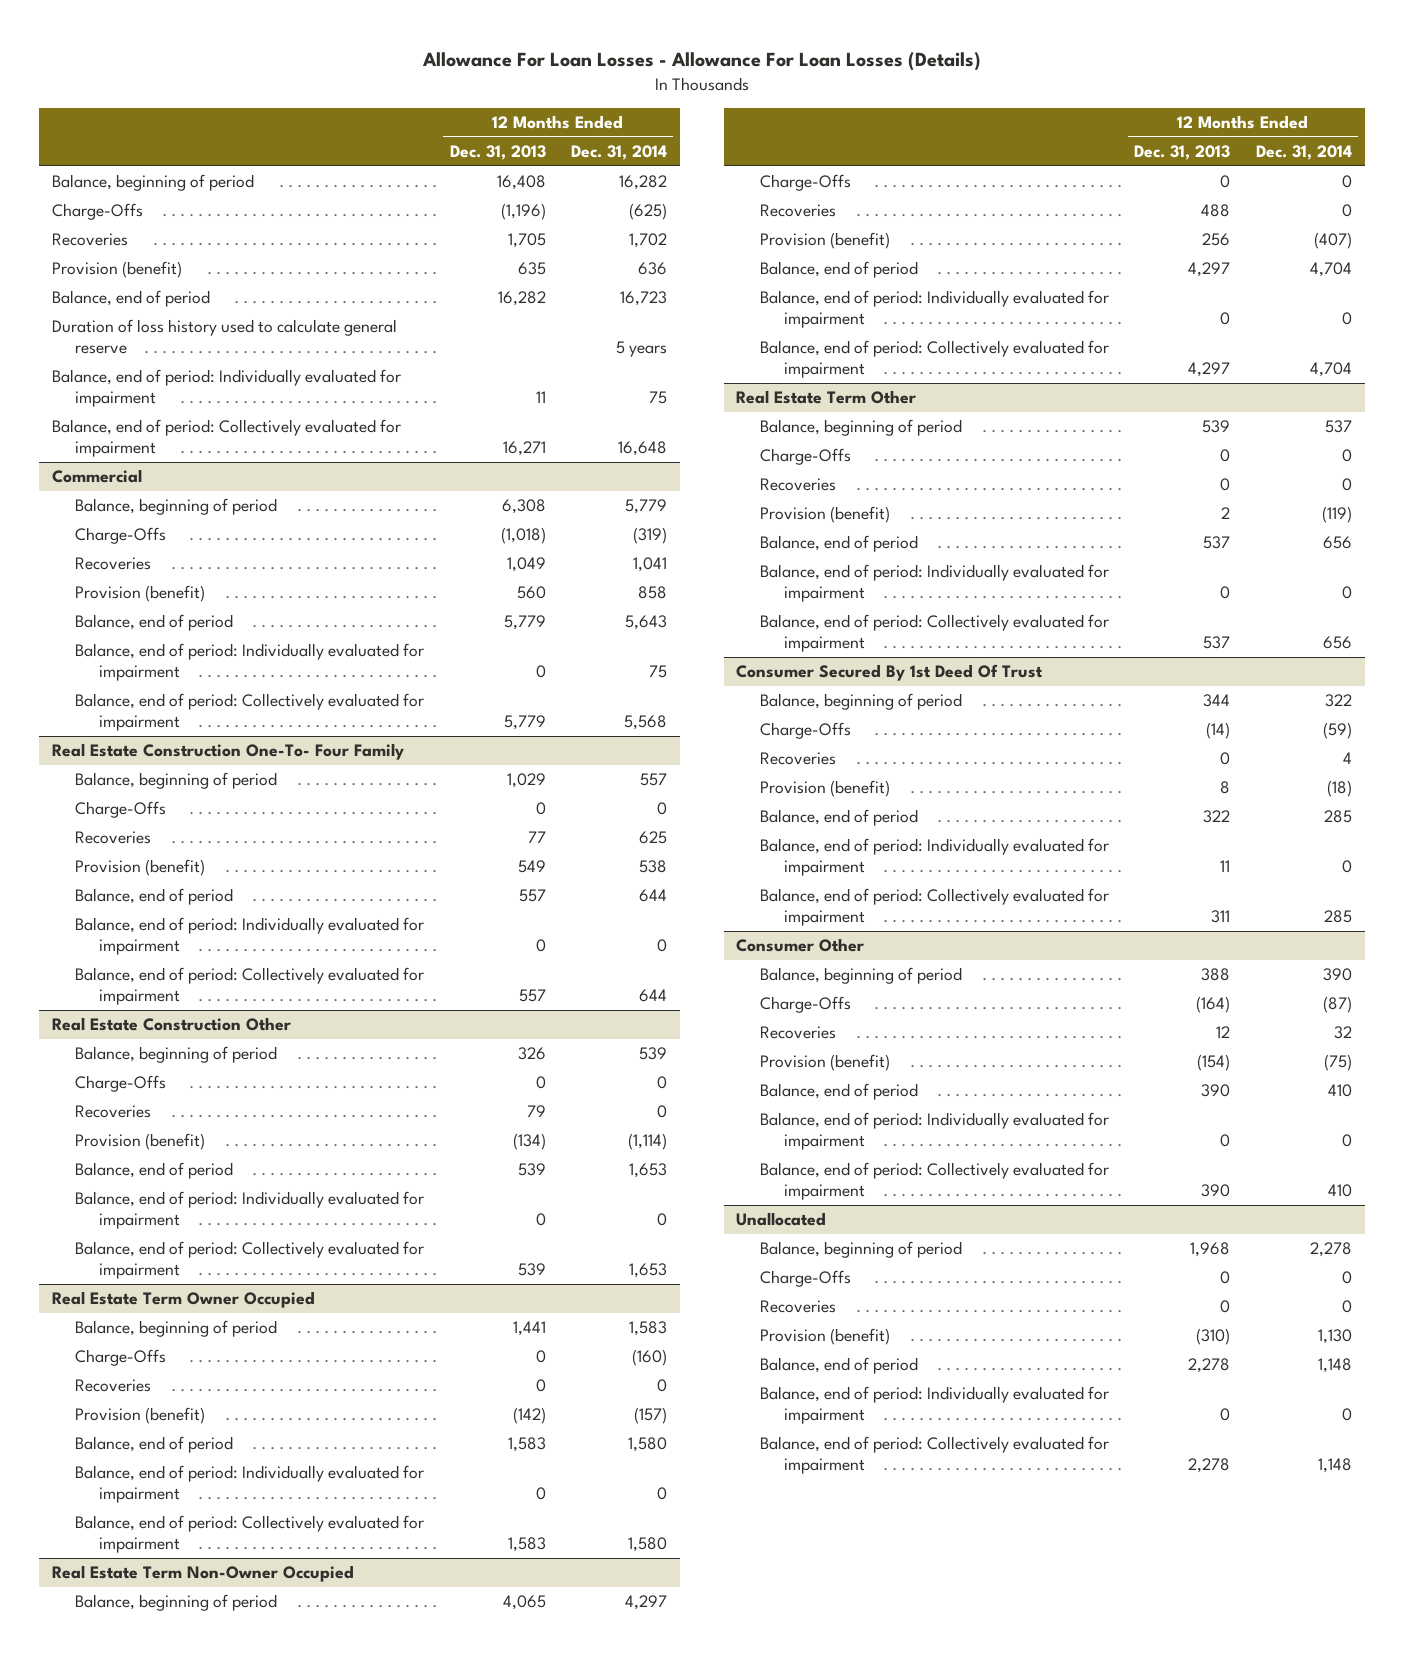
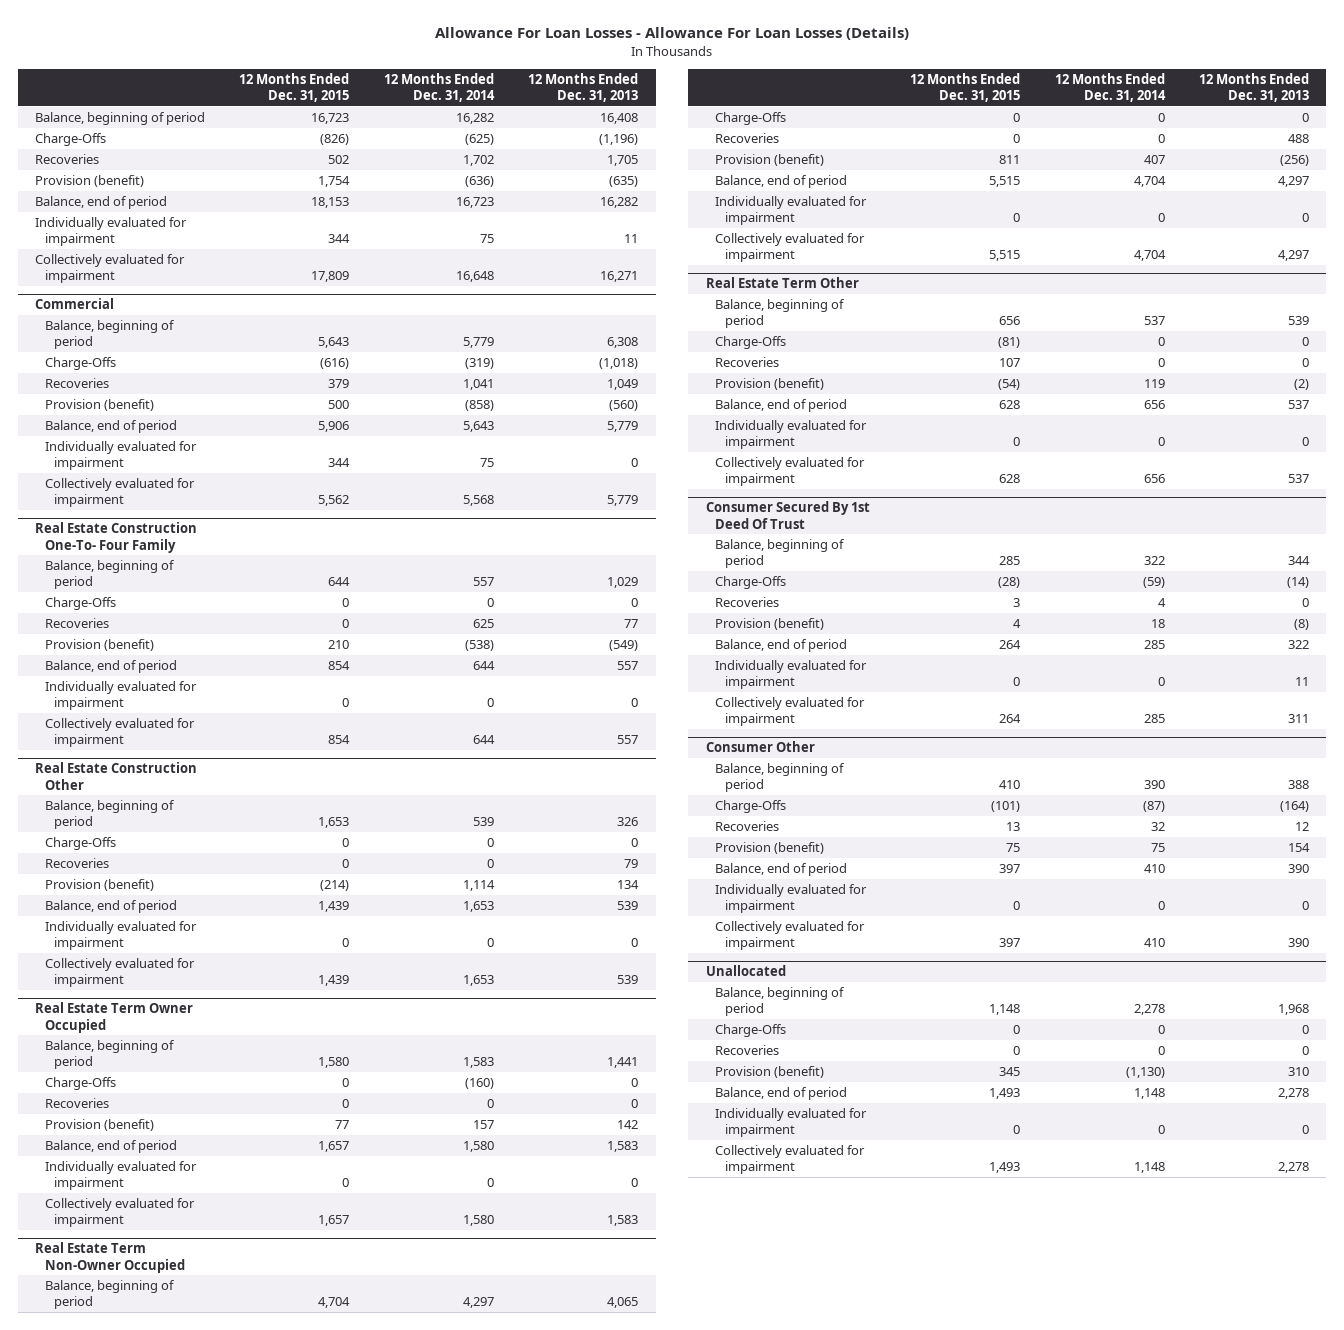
- | 12 Months Ended Dec. 31, 2013 | 12 Months Ended Dec. 31, 2014
+ | 12 Months Ended Dec. 31, 2015 | 12 Months Ended Dec. 31, 2014 | 12 Months Ended Dec. 31, 2013
- Provision (benefit) | 635 | 636
+ Provision (benefit) | 1,754 | (636) | (635)
- Duration of loss history used to calculate general reserve | | 5 years
- Balance, end of period: Individually evaluated for impairment | 11 | 75
- Balance, end of period: Collectively evaluated for impairment | 16,271 | 16,648
+ Individually evaluated for impairment | 344 | 75 | 11
+ Collectively evaluated for impairment | 17,809 | 16,648 | 16,271
@ Commercial
- Provision (benefit) | 560 | 858
+ Provision (benefit) | 500 | (858) | (560)
- Balance, end of period: Individually evaluated for impairment | 0 | 75
- Balance, end of period: Collectively evaluated for impairment | 5,779 | 5,568
+ Individually evaluated for impairment | 344 | 75 | 0
+ Collectively evaluated for impairment | 5,562 | 5,568 | 5,779
@ Real Estate Construction One-To- Four Family
- Provision (benefit) | 549 | 538
+ Provision (benefit) | 210 | (538) | (549)
- Balance, end of period: Individually evaluated for impairment | 0 | 0
- Balance, end of period: Collectively evaluated for impairment | 557 | 644
+ Individually evaluated for impairment | 0 | 0 | 0
+ Collectively evaluated for impairment | 854 | 644 | 557
@ Real Estate Construction Other
- Provision (benefit) | (134) | (1,114)
+ Provision (benefit) | (214) | 1,114 | 134
- Balance, end of period: Individually evaluated for impairment | 0 | 0
- Balance, end of period: Collectively evaluated for impairment | 539 | 1,653
+ Individually evaluated for impairment | 0 | 0 | 0
+ Collectively evaluated for impairment | 1,439 | 1,653 | 539
@ Real Estate Term Owner Occupied
- Provision (benefit) | (142) | (157)
+ Provision (benefit) | 77 | 157 | 142
- Balance, end of period: Individually evaluated for impairment | 0 | 0
- Balance, end of period: Collectively evaluated for impairment | 1,583 | 1,580
+ Individually evaluated for impairment | 0 | 0 | 0
+ Collectively evaluated for impairment | 1,657 | 1,580 | 1,583
@ Real Estate Term Non-Owner Occupied
- Provision (benefit) | 256 | (407)
+ Provision (benefit) | 811 | 407 | (256)
- Balance, end of period: Individually evaluated for impairment | 0 | 0
- Balance, end of period: Collectively evaluated for impairment | 4,297 | 4,704
+ Individually evaluated for impairment | 0 | 0 | 0
+ Collectively evaluated for impairment | 5,515 | 4,704 | 4,297
@ Real Estate Term Other
- Provision (benefit) | 2 | (119)
+ Provision (benefit) | (54) | 119 | (2)
- Balance, end of period: Individually evaluated for impairment | 0 | 0
- Balance, end of period: Collectively evaluated for impairment | 537 | 656
+ Individually evaluated for impairment | 0 | 0 | 0
+ Collectively evaluated for impairment | 628 | 656 | 537
@ Consumer Secured By 1st Deed Of Trust
- Provision (benefit) | 8 | (18)
+ Provision (benefit) | 4 | 18 | (8)
- Balance, end of period: Individually evaluated for impairment | 11 | 0
- Balance, end of period: Collectively evaluated for impairment | 311 | 285
+ Individually evaluated for impairment | 0 | 0 | 11
+ Collectively evaluated for impairment | 264 | 285 | 311
@ Consumer Other
- Provision (benefit) | (154) | (75)
+ Provision (benefit) | 75 | 75 | 154
- Balance, end of period: Individually evaluated for impairment | 0 | 0
- Balance, end of period: Collectively evaluated for impairment | 390 | 410
+ Individually evaluated for impairment | 0 | 0 | 0
+ Collectively evaluated for impairment | 397 | 410 | 390
@ Unallocated
- Provision (benefit) | (310) | 1,130
+ Provision (benefit) | 345 | (1,130) | 310
- Balance, end of period: Individually evaluated for impairment | 0 | 0
- Balance, end of period: Collectively evaluated for impairment | 2,278 | 1,148
+ Individually evaluated for impairment | 0 | 0 | 0
+ Collectively evaluated for impairment | 1,493 | 1,148 | 2,278

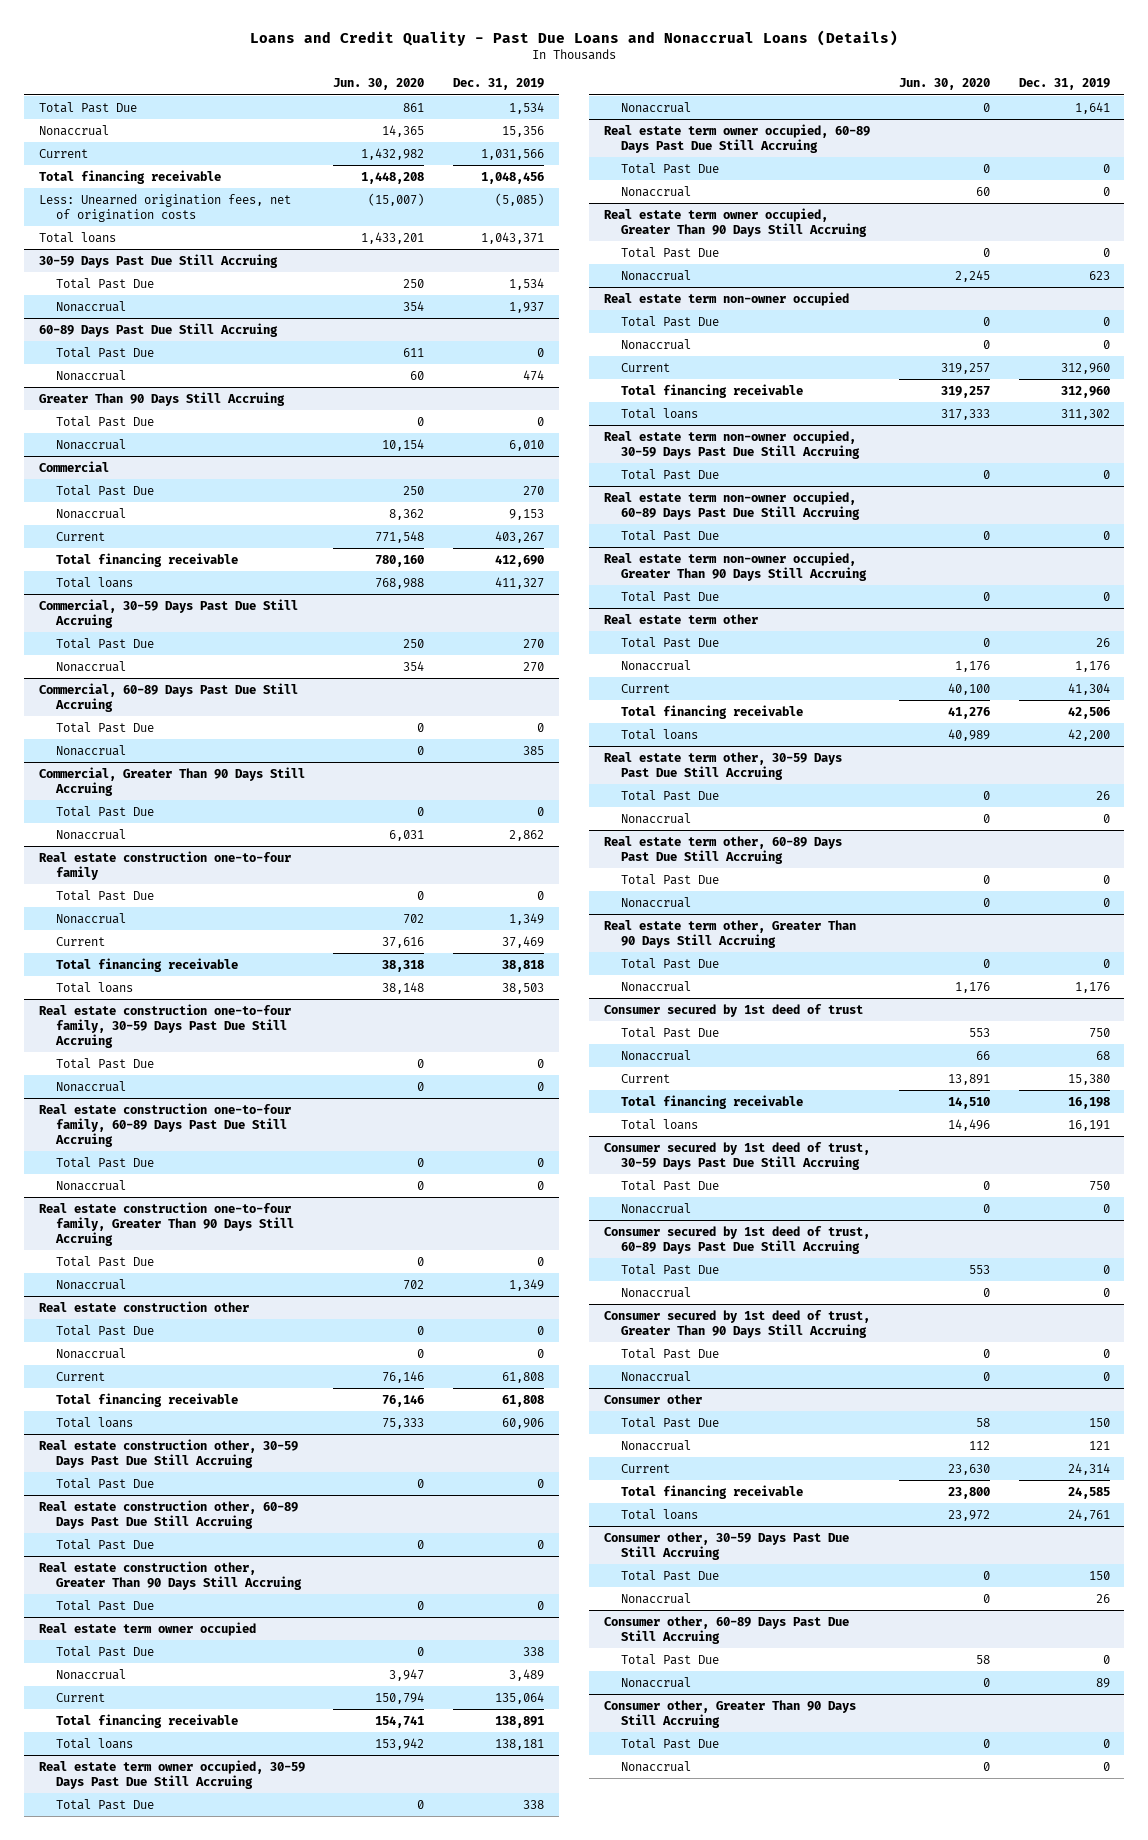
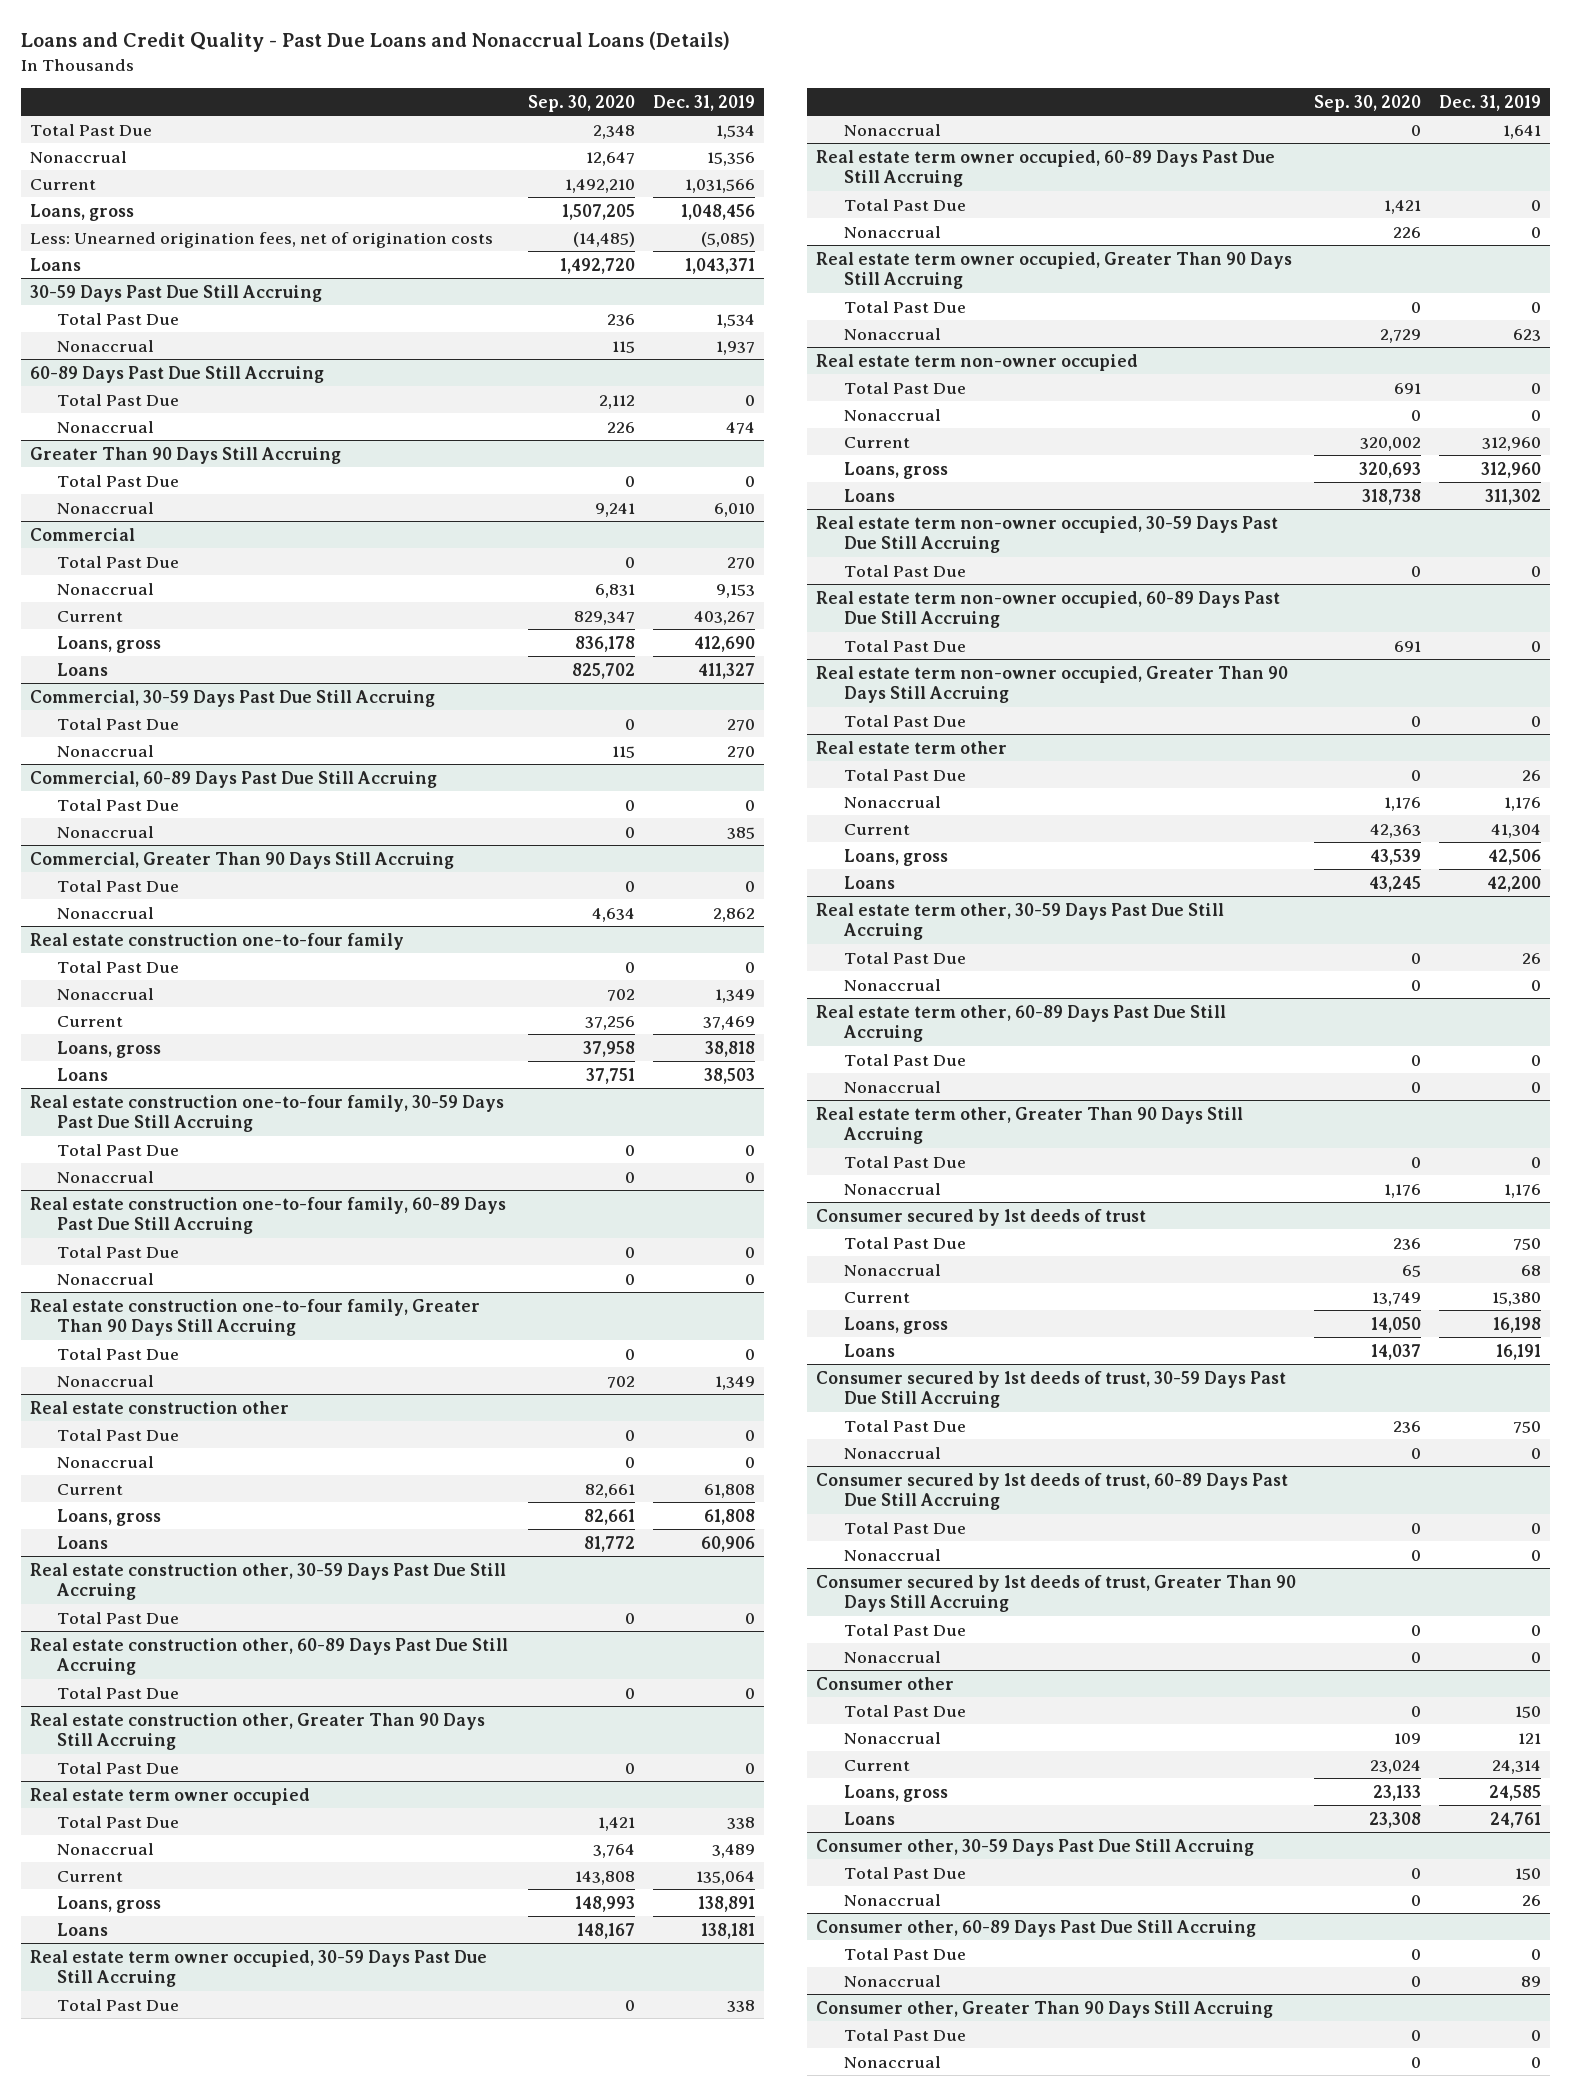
- | Jun. 30, 2020 | Dec. 31, 2019
+ | Sep. 30, 2020 | Dec. 31, 2019
- Total financing receivable | 1,448,208 | 1,048,456
+ Loans, gross | 1,507,205 | 1,048,456
- Total loans | 1,433,201 | 1,043,371
+ Loans | 1,492,720 | 1,043,371
@ Commercial
- Total financing receivable | 780,160 | 412,690
- Total loans | 768,988 | 411,327
+ Loans, gross | 836,178 | 412,690
+ Loans | 825,702 | 411,327
@ Real estate construction one-to-four family
- Total financing receivable | 38,318 | 38,818
- Total loans | 38,148 | 38,503
+ Loans, gross | 37,958 | 38,818
+ Loans | 37,751 | 38,503
@ Real estate construction other
- Total financing receivable | 76,146 | 61,808
- Total loans | 75,333 | 60,906
+ Loans, gross | 82,661 | 61,808
+ Loans | 81,772 | 60,906
@ Real estate term owner occupied
- Total financing receivable | 154,741 | 138,891
- Total loans | 153,942 | 138,181
+ Loans, gross | 148,993 | 138,891
+ Loans | 148,167 | 138,181
@ Real estate term non-owner occupied
- Total financing receivable | 319,257 | 312,960
- Total loans | 317,333 | 311,302
+ Loans, gross | 320,693 | 312,960
+ Loans | 318,738 | 311,302
@ Real estate term other
- Total financing receivable | 41,276 | 42,506
- Total loans | 40,989 | 42,200
+ Loans, gross | 43,539 | 42,506
+ Loans | 43,245 | 42,200
- Consumer secured by 1st deed of trust
+ Consumer secured by 1st deeds of trust
- Total financing receivable | 14,510 | 16,198
- Total loans | 14,496 | 16,191
- Consumer secured by 1st deed of trust, 30-59 Days Past Due Still Accruing
+ Loans, gross | 14,050 | 16,198
+ Loans | 14,037 | 16,191
+ Consumer secured by 1st deeds of trust, 30-59 Days Past Due Still Accruing
- Consumer secured by 1st deed of trust, 60-89 Days Past Due Still Accruing
+ Consumer secured by 1st deeds of trust, 60-89 Days Past Due Still Accruing
- Consumer secured by 1st deed of trust, Greater Than 90 Days Still Accruing
+ Consumer secured by 1st deeds of trust, Greater Than 90 Days Still Accruing
@ Consumer other
- Total financing receivable | 23,800 | 24,585
- Total loans | 23,972 | 24,761
+ Loans, gross | 23,133 | 24,585
+ Loans | 23,308 | 24,761

